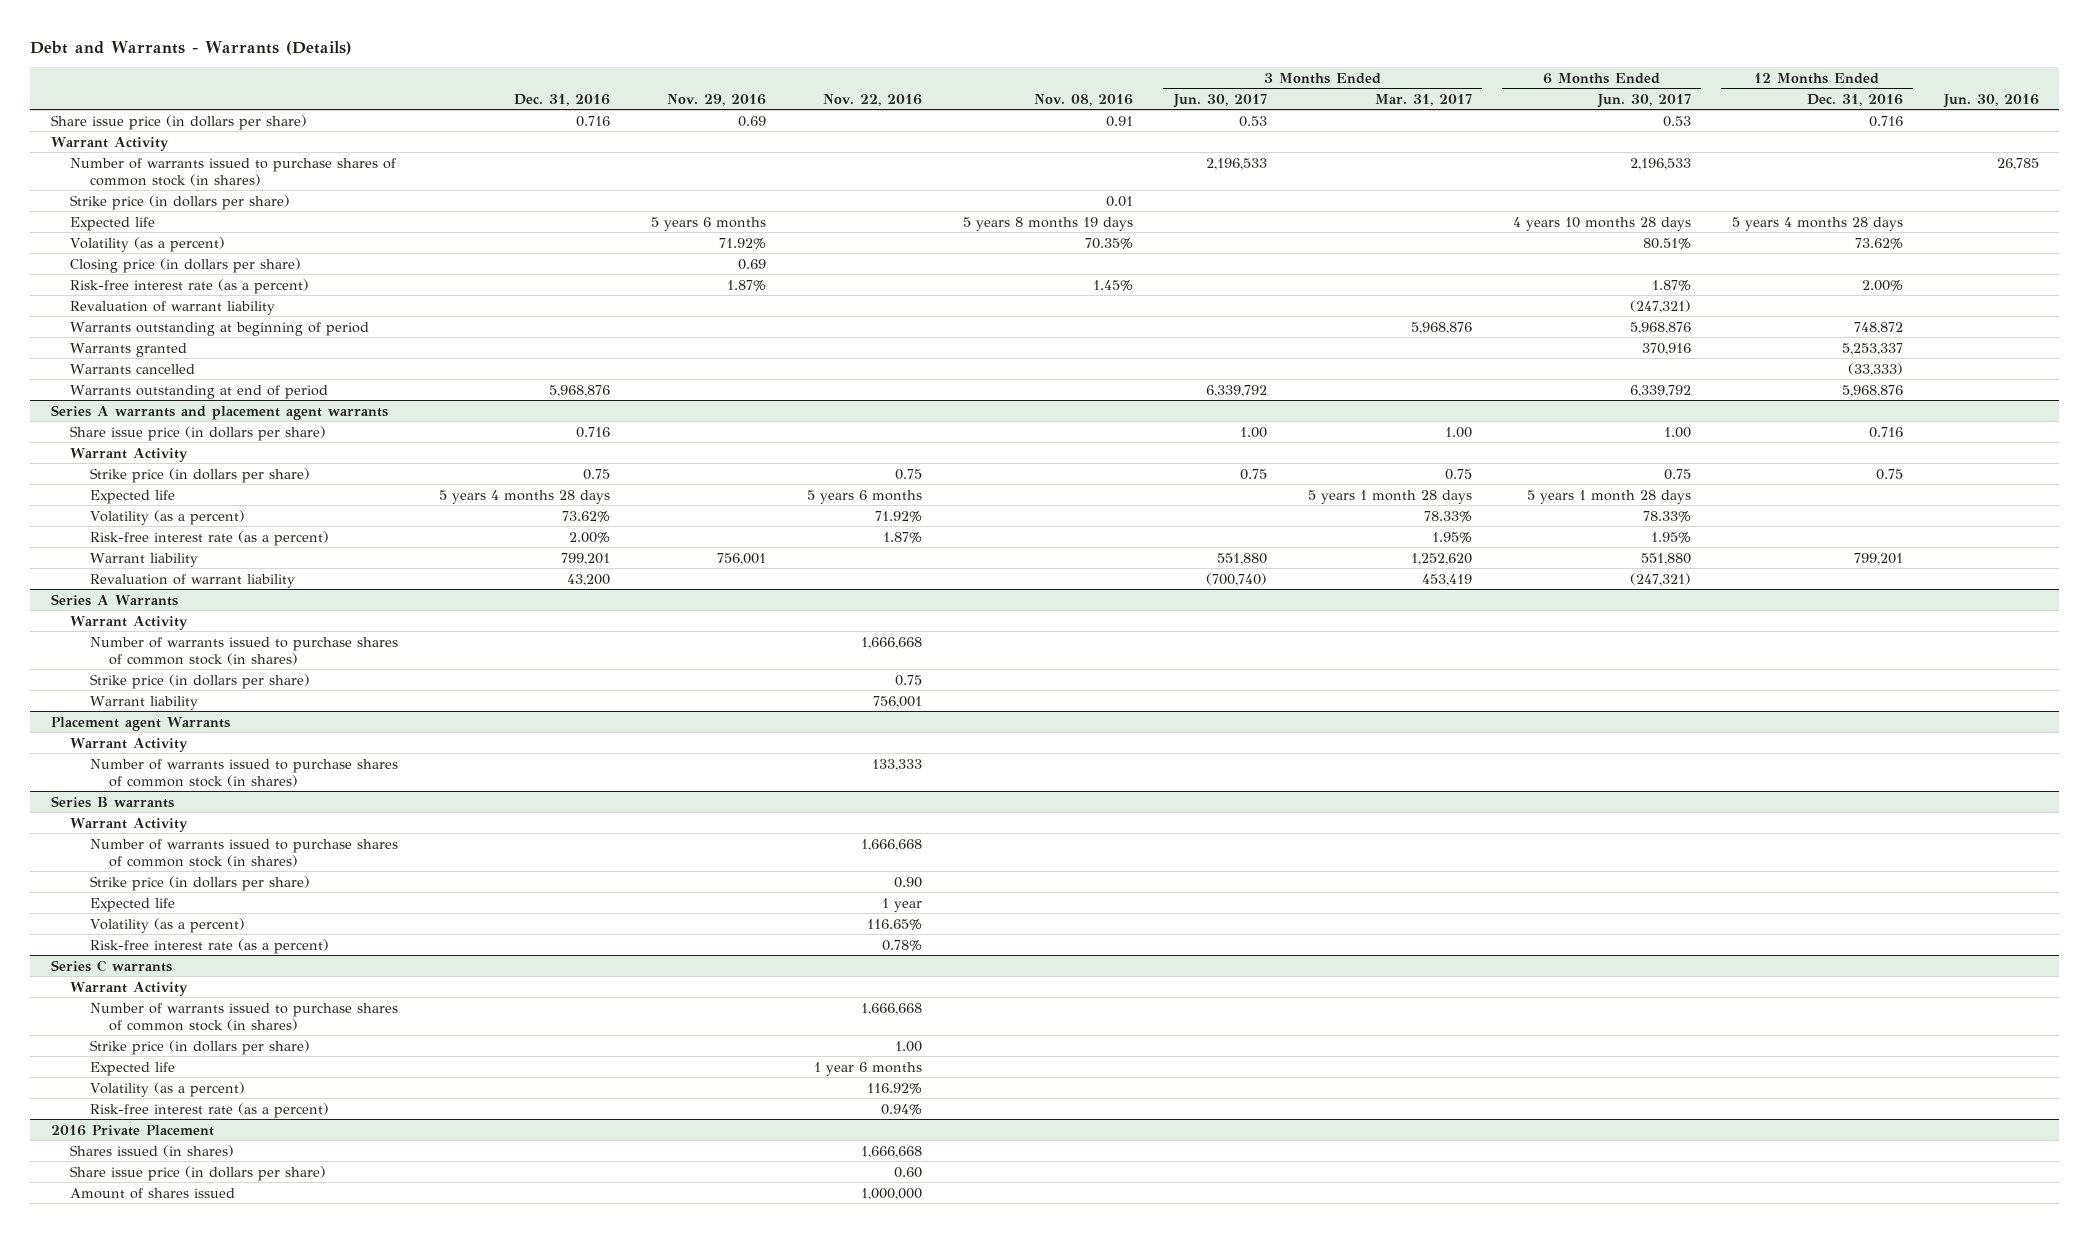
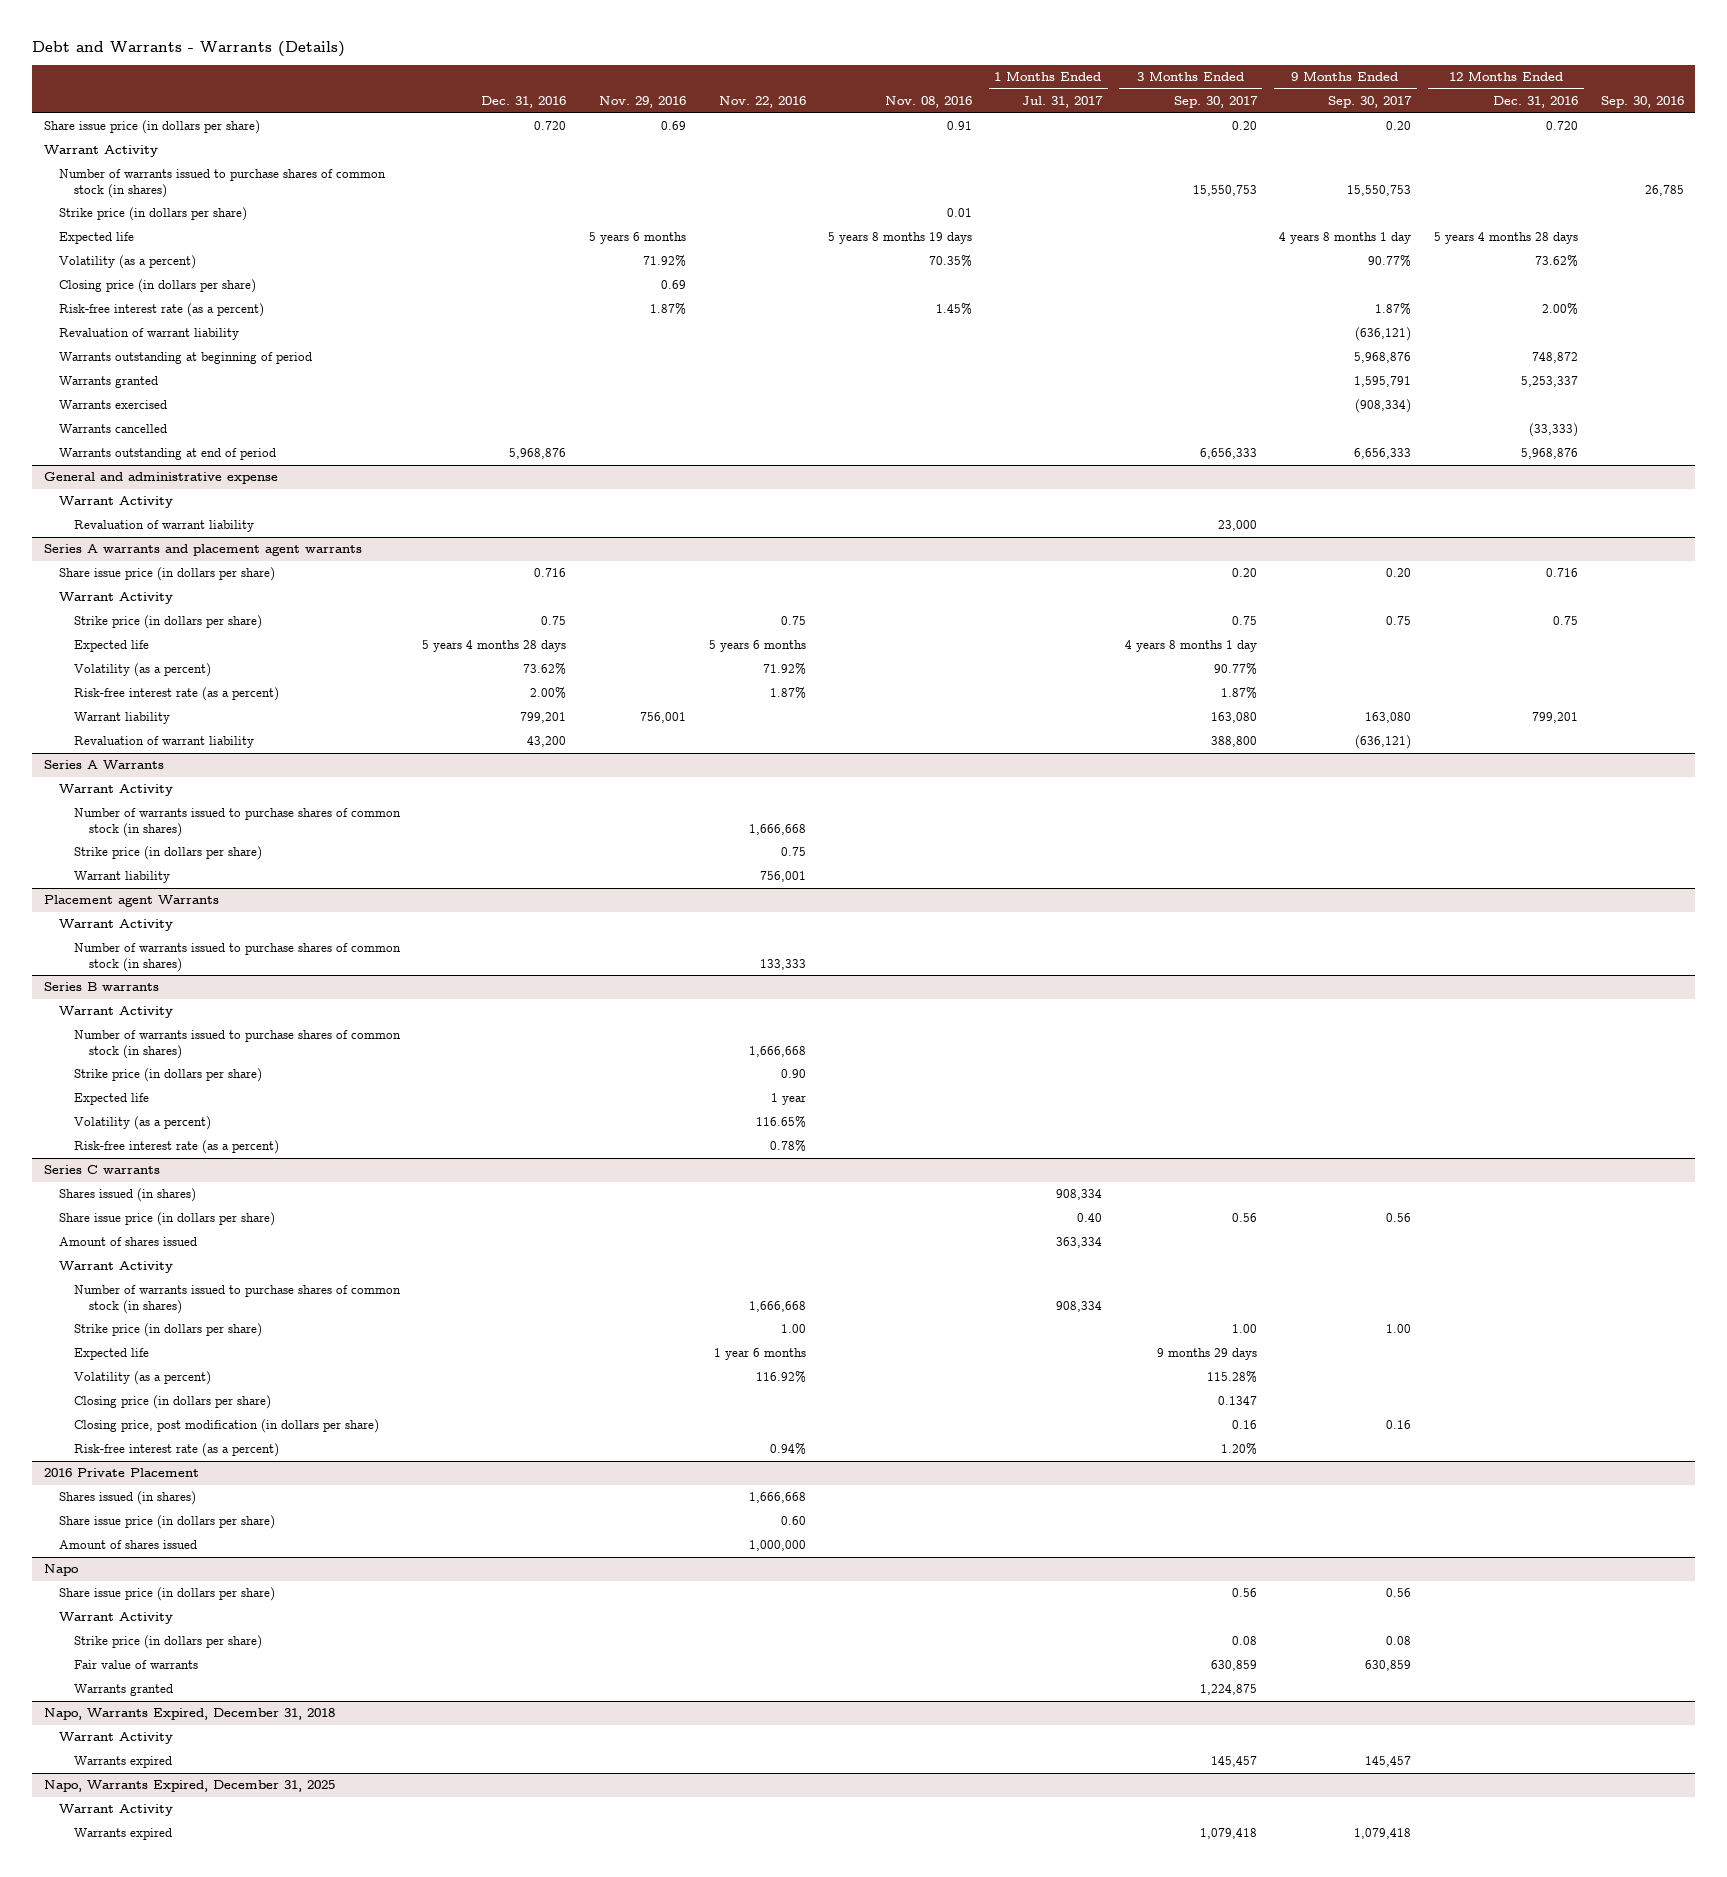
- | Dec. 31, 2016 | Nov. 29, 2016 | Nov. 22, 2016 | Nov. 08, 2016 | 3 Months Ended Jun. 30, 2017 | 3 Months Ended Mar. 31, 2017 | 6 Months Ended Jun. 30, 2017 | 12 Months Ended Dec. 31, 2016 | Jun. 30, 2016
+ | Dec. 31, 2016 | Nov. 29, 2016 | Nov. 22, 2016 | Nov. 08, 2016 | 1 Months Ended Jul. 31, 2017 | 3 Months Ended Sep. 30, 2017 | 9 Months Ended Sep. 30, 2017 | 12 Months Ended Dec. 31, 2016 | Sep. 30, 2016
- Share issue price (in dollars per share) | 0.716 | 0.69 | | 0.91 | 0.53 | | 0.53 | 0.716 |
+ Share issue price (in dollars per share) | 0.720 | 0.69 | | 0.91 | | 0.20 | 0.20 | 0.720 |
+ Warrants exercised | | | | | | | (908,334) | |
+ General and administrative expense
+ Warrant Activity
+ Revaluation of warrant liability | | | | | | 23,000 | | |
@ Series C warrants
+ Shares issued (in shares) | | | | | 908,334 | | | |
+ Share issue price (in dollars per share) | | | | | 0.40 | 0.56 | 0.56 | |
+ Amount of shares issued | | | | | 363,334 | | | |
+ Closing price (in dollars per share) | | | | | | 0.1347 | | |
+ Closing price, post modification (in dollars per share) | | | | | | 0.16 | 0.16 | |
+ Napo
+ Share issue price (in dollars per share) | | | | | | 0.56 | 0.56 | |
+ Warrant Activity
+ Strike price (in dollars per share) | | | | | | 0.08 | 0.08 | |
+ Fair value of warrants | | | | | | 630,859 | 630,859 | |
+ Warrants granted | | | | | | 1,224,875 | | |
+ Napo, Warrants Expired, December 31, 2018
+ Warrant Activity
+ Warrants expired | | | | | | 145,457 | 145,457 | |
+ Napo, Warrants Expired, December 31, 2025
+ Warrant Activity
+ Warrants expired | | | | | | 1,079,418 | 1,079,418 | |

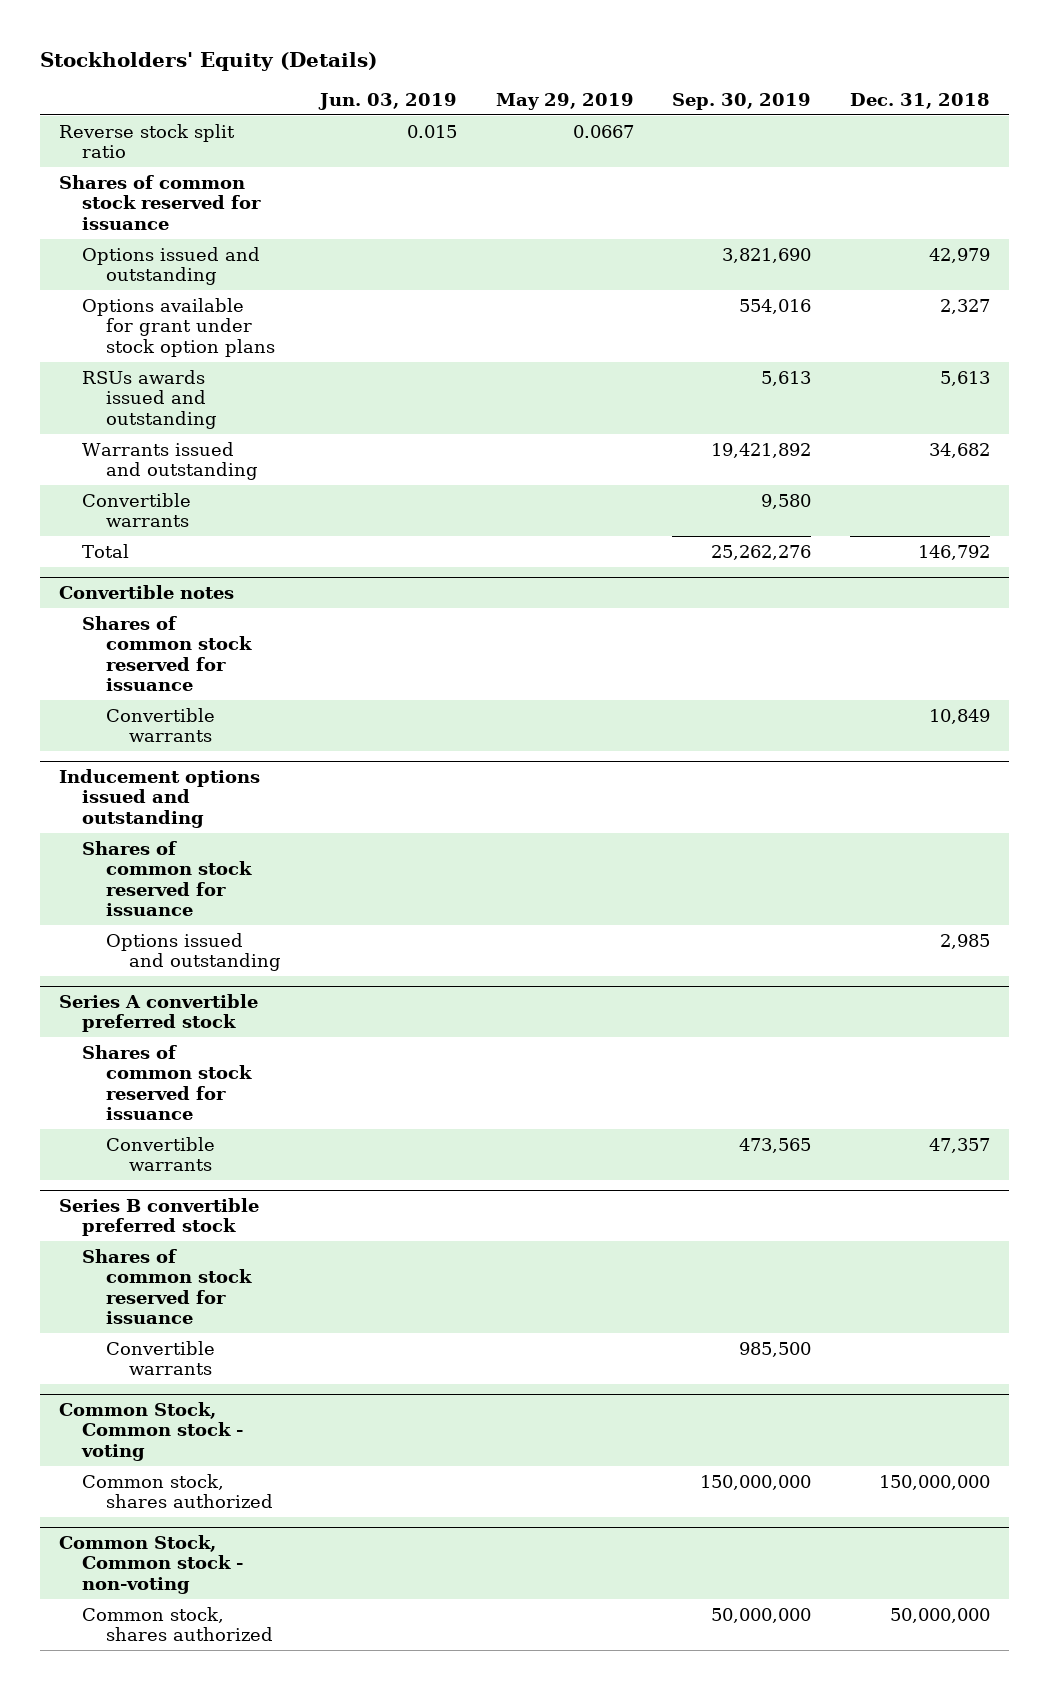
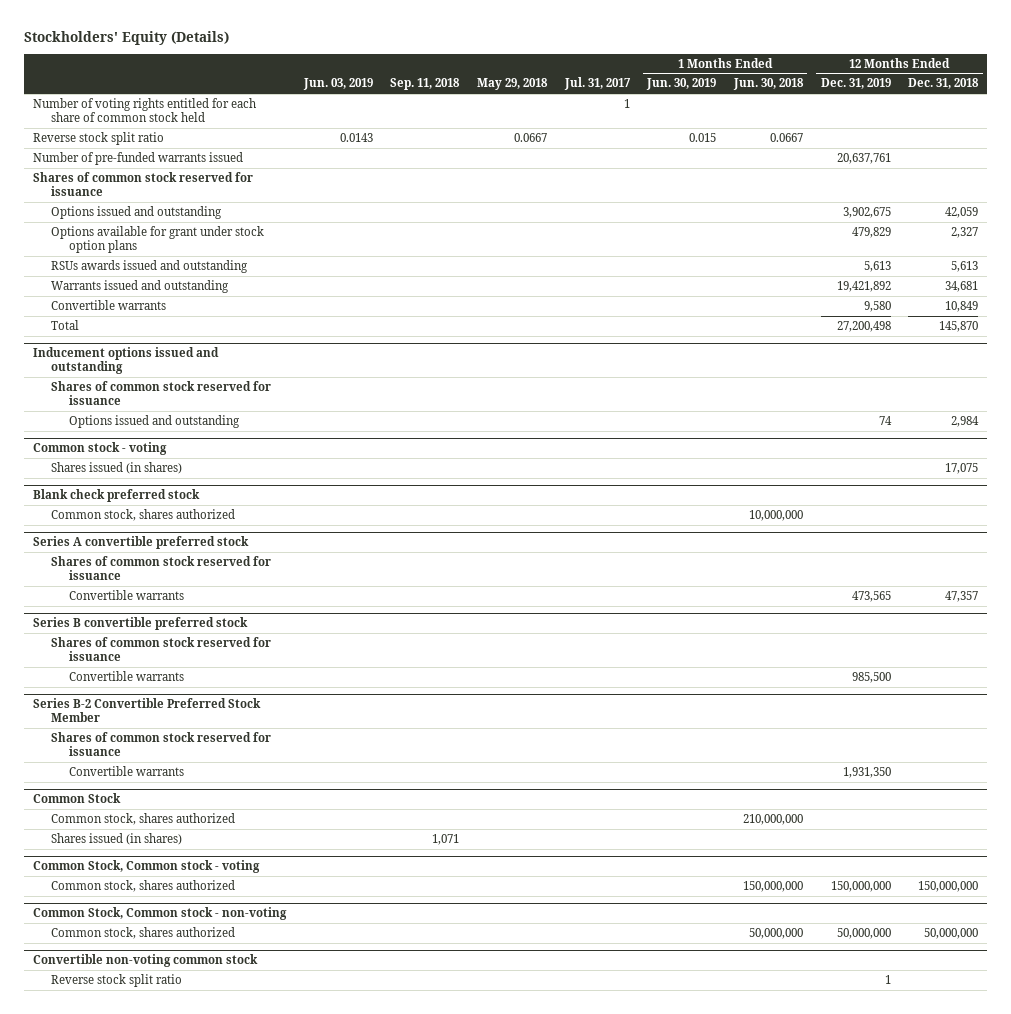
- | Jun. 03, 2019 | May 29, 2019 | Sep. 30, 2019 | Dec. 31, 2018
+ | Jun. 03, 2019 | Sep. 11, 2018 | May 29, 2018 | Jul. 31, 2017 | 1 Months Ended Jun. 30, 2019 | 1 Months Ended Jun. 30, 2018 | 12 Months Ended Dec. 31, 2019 | 12 Months Ended Dec. 31, 2018
- Reverse stock split ratio | 0.015 | 0.0667 | |
+ Number of voting rights entitled for each share of common stock held | | | | 1 | | | |
+ Reverse stock split ratio | 0.0143 | | 0.0667 | | 0.015 | 0.0667 | |
+ Number of pre-funded warrants issued | | | | | | | 20,637,761 |
- Convertible notes
- Shares of common stock reserved for issuance
- Convertible warrants | | | | 10,849
+ Common stock - voting
+ Shares issued (in shares) | | | | | | | | 17,075
+ Blank check preferred stock
+ Common stock, shares authorized | | | | | | 10,000,000 | |
+ Series B-2 Convertible Preferred Stock Member
+ Shares of common stock reserved for issuance
+ Convertible warrants | | | | | | | 1,931,350 |
+ Common Stock
+ Common stock, shares authorized | | | | | | 210,000,000 | |
+ Shares issued (in shares) | | 1,071 | | | | | |
+ Convertible non-voting common stock
+ Reverse stock split ratio | | | | | | | 1 |

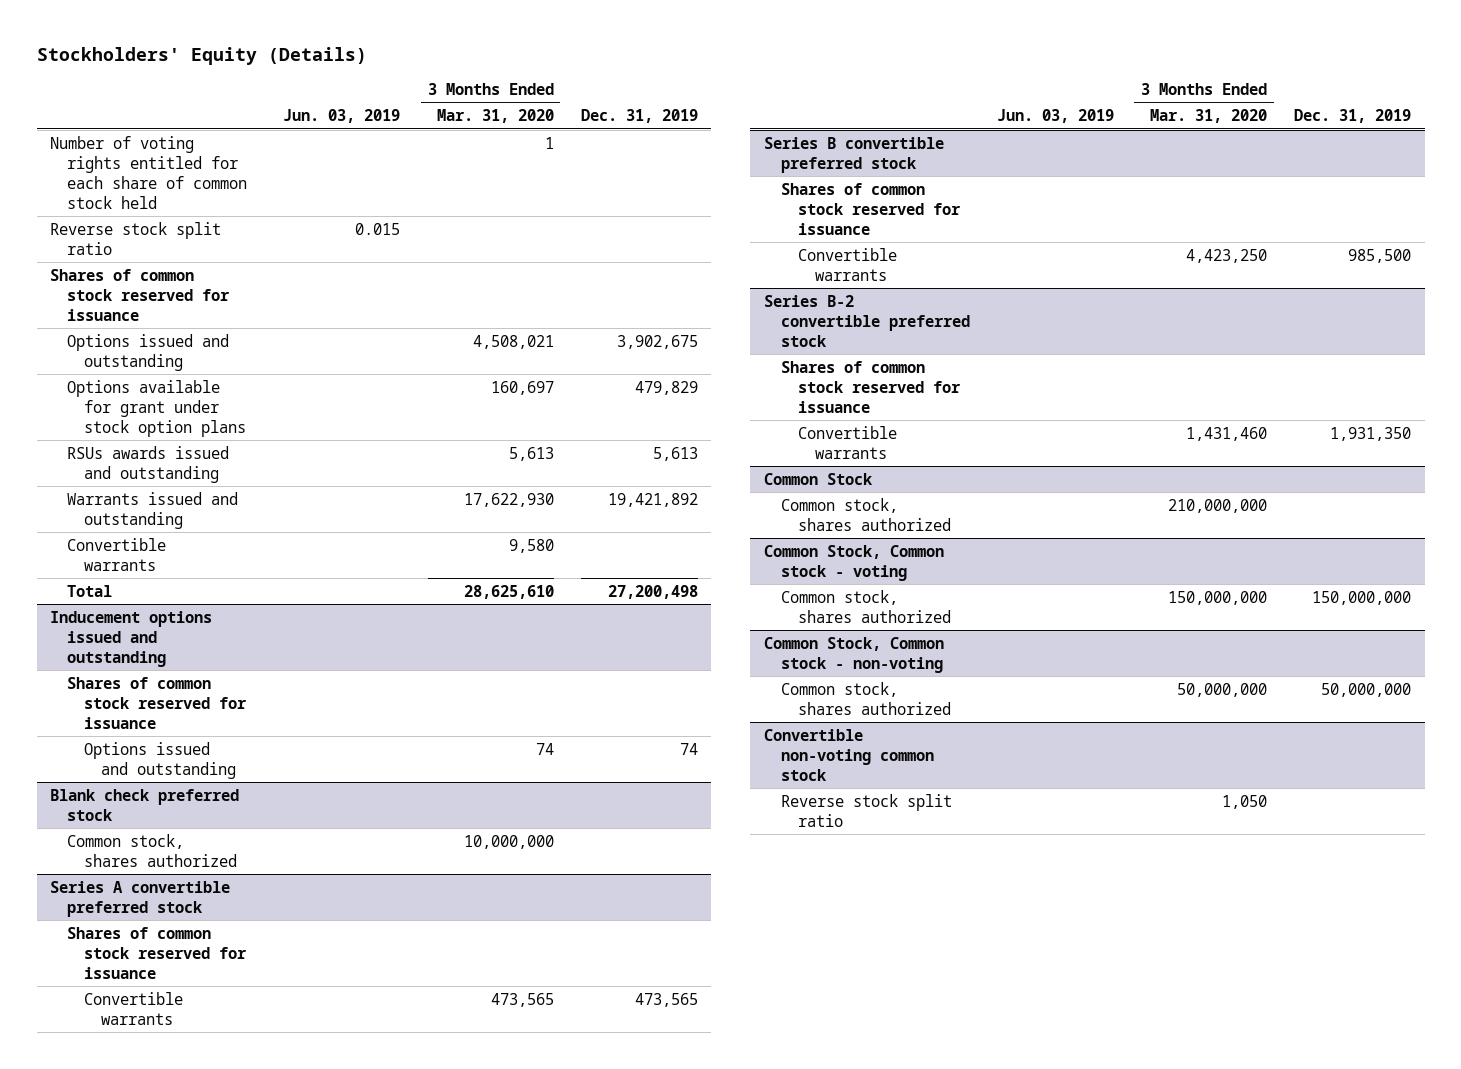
- | Jun. 03, 2019 | Sep. 11, 2018 | May 29, 2018 | Jul. 31, 2017 | 1 Months Ended Jun. 30, 2019 | 1 Months Ended Jun. 30, 2018 | 12 Months Ended Dec. 31, 2019 | 12 Months Ended Dec. 31, 2018
+ | Jun. 03, 2019 | 3 Months Ended Mar. 31, 2020 | Dec. 31, 2019
- Reverse stock split ratio | 0.0143 | | 0.0667 | | 0.015 | 0.0667 | |
- Number of pre-funded warrants issued | | | | | | | 20,637,761 |
+ Reverse stock split ratio | 0.015 | |
- Common stock - voting
- Shares issued (in shares) | | | | | | | | 17,075
- Series B-2 Convertible Preferred Stock Member
+ Series B-2 convertible preferred stock
@ Common Stock
- Shares issued (in shares) | | 1,071 | | | | | |

